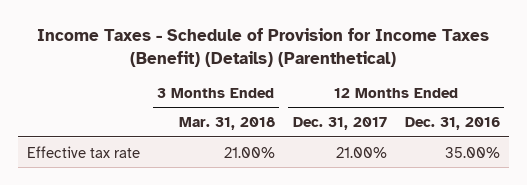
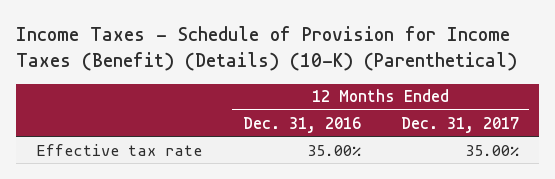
- Income Taxes - Schedule of Provision for Income Taxes (Benefit) (Details) (Parenthetical)
+ Income Taxes - Schedule of Provision for Income Taxes (Benefit) (Details) (10-K) (Parenthetical)
- | 3 Months Ended Mar. 31, 2018 | 12 Months Ended Dec. 31, 2017 | 12 Months Ended Dec. 31, 2016
+ | 12 Months Ended Dec. 31, 2016 | 12 Months Ended Dec. 31, 2017
- Effective tax rate | 21.00% | 21.00% | 35.00%
+ Effective tax rate | 35.00% | 35.00%

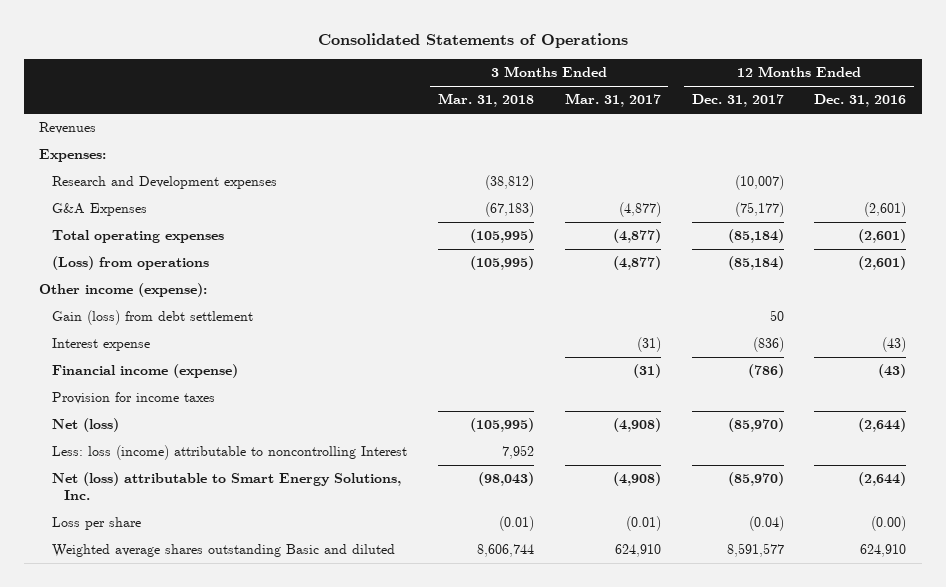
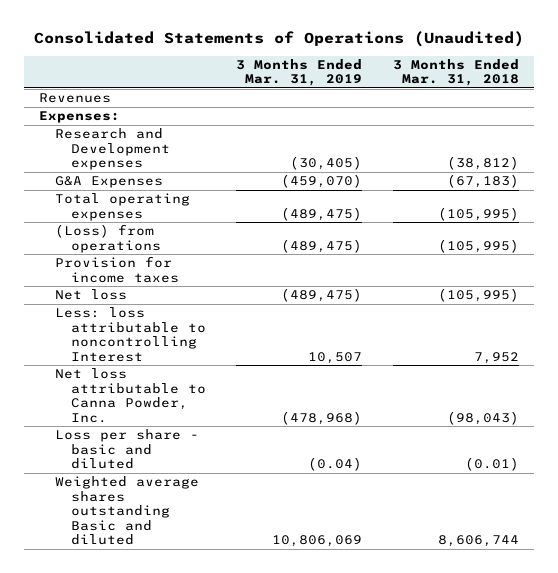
- Consolidated Statements of Operations
+ Consolidated Statements of Operations (Unaudited)
- | 3 Months Ended Mar. 31, 2018 | 3 Months Ended Mar. 31, 2017 | 12 Months Ended Dec. 31, 2017 | 12 Months Ended Dec. 31, 2016
+ | 3 Months Ended Mar. 31, 2019 | 3 Months Ended Mar. 31, 2018
- Other income (expense):
- Gain (loss) from debt settlement | | | 50 |
- Interest expense | | (31) | (836) | (43)
- Financial income (expense) | | (31) | (786) | (43)
- Net (loss) | (105,995) | (4,908) | (85,970) | (2,644)
- Less: loss (income) attributable to noncontrolling Interest | 7,952 | | |
- Net (loss) attributable to Smart Energy Solutions, Inc. | (98,043) | (4,908) | (85,970) | (2,644)
- Loss per share | (0.01) | (0.01) | (0.04) | (0.00)
+ Net loss | (489,475) | (105,995)
+ Less: loss attributable to noncontrolling Interest | 10,507 | 7,952
+ Net loss attributable to Canna Powder, Inc. | (478,968) | (98,043)
+ Loss per share - basic and diluted | (0.04) | (0.01)

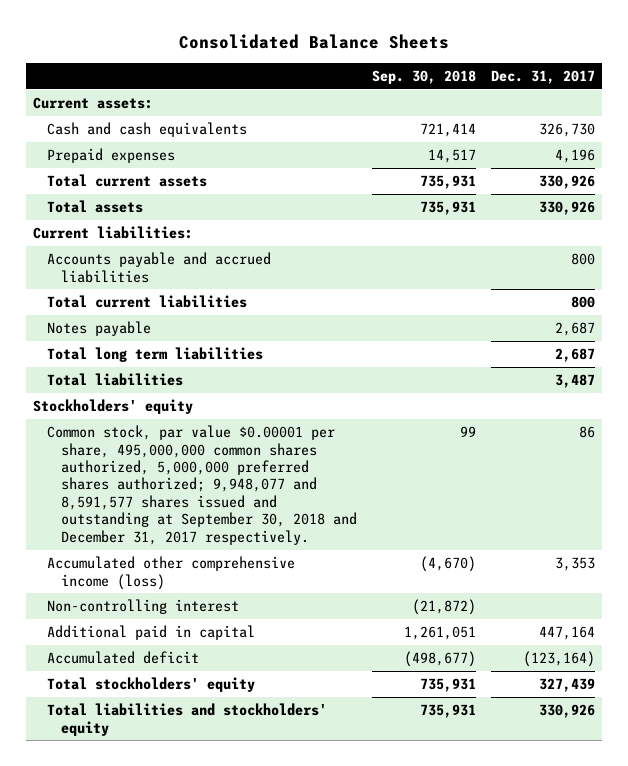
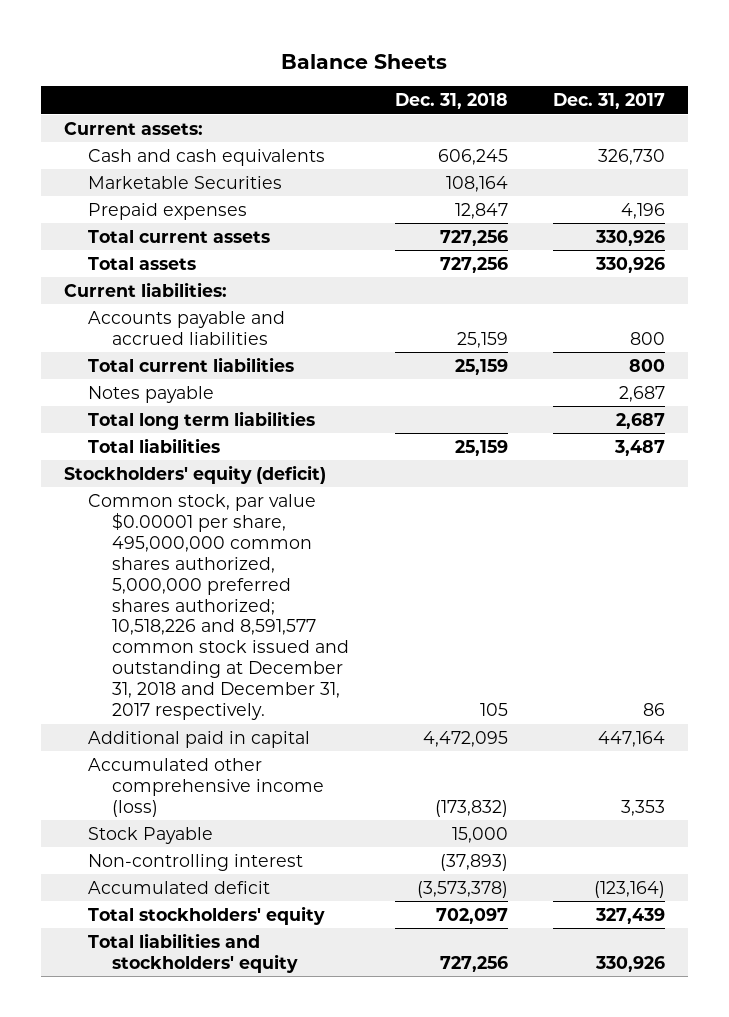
- Consolidated Balance Sheets
+ Balance Sheets
- | Sep. 30, 2018 | Dec. 31, 2017
+ | Dec. 31, 2018 | Dec. 31, 2017
+ Marketable Securities | 108,164 |
- Stockholders' equity
- Common stock, par value $0.00001 per share, 495,000,000 common shares authorized, 5,000,000 preferred shares authorized; 9,948,077 and 8,591,577 shares issued and outstanding at September 30, 2018 and December 31, 2017 respectively. | 99 | 86
+ Stockholders' equity (deficit)
+ Common stock, par value $0.00001 per share, 495,000,000 common shares authorized, 5,000,000 preferred shares authorized; 10,518,226 and 8,591,577 common stock issued and outstanding at December 31, 2018 and December 31, 2017 respectively. | 105 | 86
moved up: Additional paid in capital | 4,472,095 | 447,164
+ Stock Payable | 15,000 |

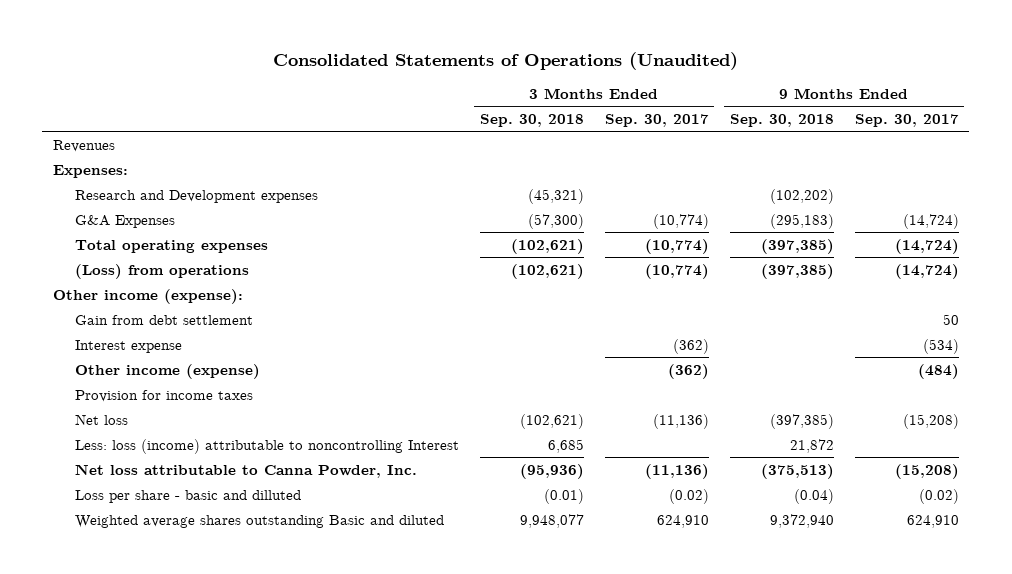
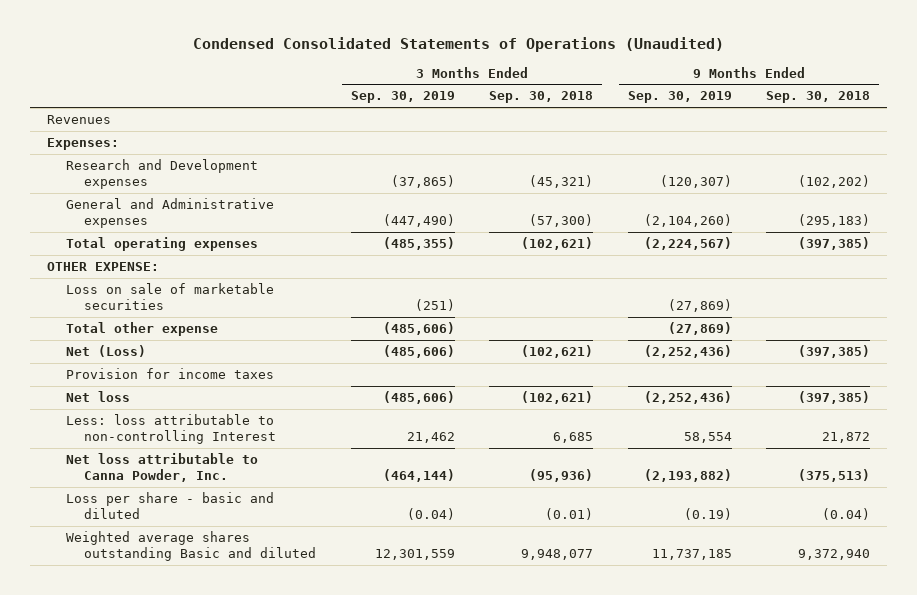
- Consolidated Statements of Operations (Unaudited)
+ Condensed Consolidated Statements of Operations (Unaudited)
- | 3 Months Ended Sep. 30, 2018 | 3 Months Ended Sep. 30, 2017 | 9 Months Ended Sep. 30, 2018 | 9 Months Ended Sep. 30, 2017
+ | 3 Months Ended Sep. 30, 2019 | 3 Months Ended Sep. 30, 2018 | 9 Months Ended Sep. 30, 2019 | 9 Months Ended Sep. 30, 2018
- G&A Expenses | (57,300) | (10,774) | (295,183) | (14,724)
+ General and Administrative expenses | (447,490) | (57,300) | (2,104,260) | (295,183)
- (Loss) from operations | (102,621) | (10,774) | (397,385) | (14,724)
- Other income (expense):
- Gain from debt settlement | | | | 50
- Interest expense | | (362) | | (534)
- Other income (expense) | | (362) | | (484)
+ OTHER EXPENSE:
+ Loss on sale of marketable securities | (251) | | (27,869) |
+ Total other expense | (485,606) | | (27,869) |
+ Net (Loss) | (485,606) | (102,621) | (2,252,436) | (397,385)
- Less: loss (income) attributable to noncontrolling Interest | 6,685 | | 21,872 |
+ Less: loss attributable to non-controlling Interest | 21,462 | 6,685 | 58,554 | 21,872
- Loss per share - basic and dilluted | (0.01) | (0.02) | (0.04) | (0.02)
+ Loss per share - basic and diluted | (0.04) | (0.01) | (0.19) | (0.04)

